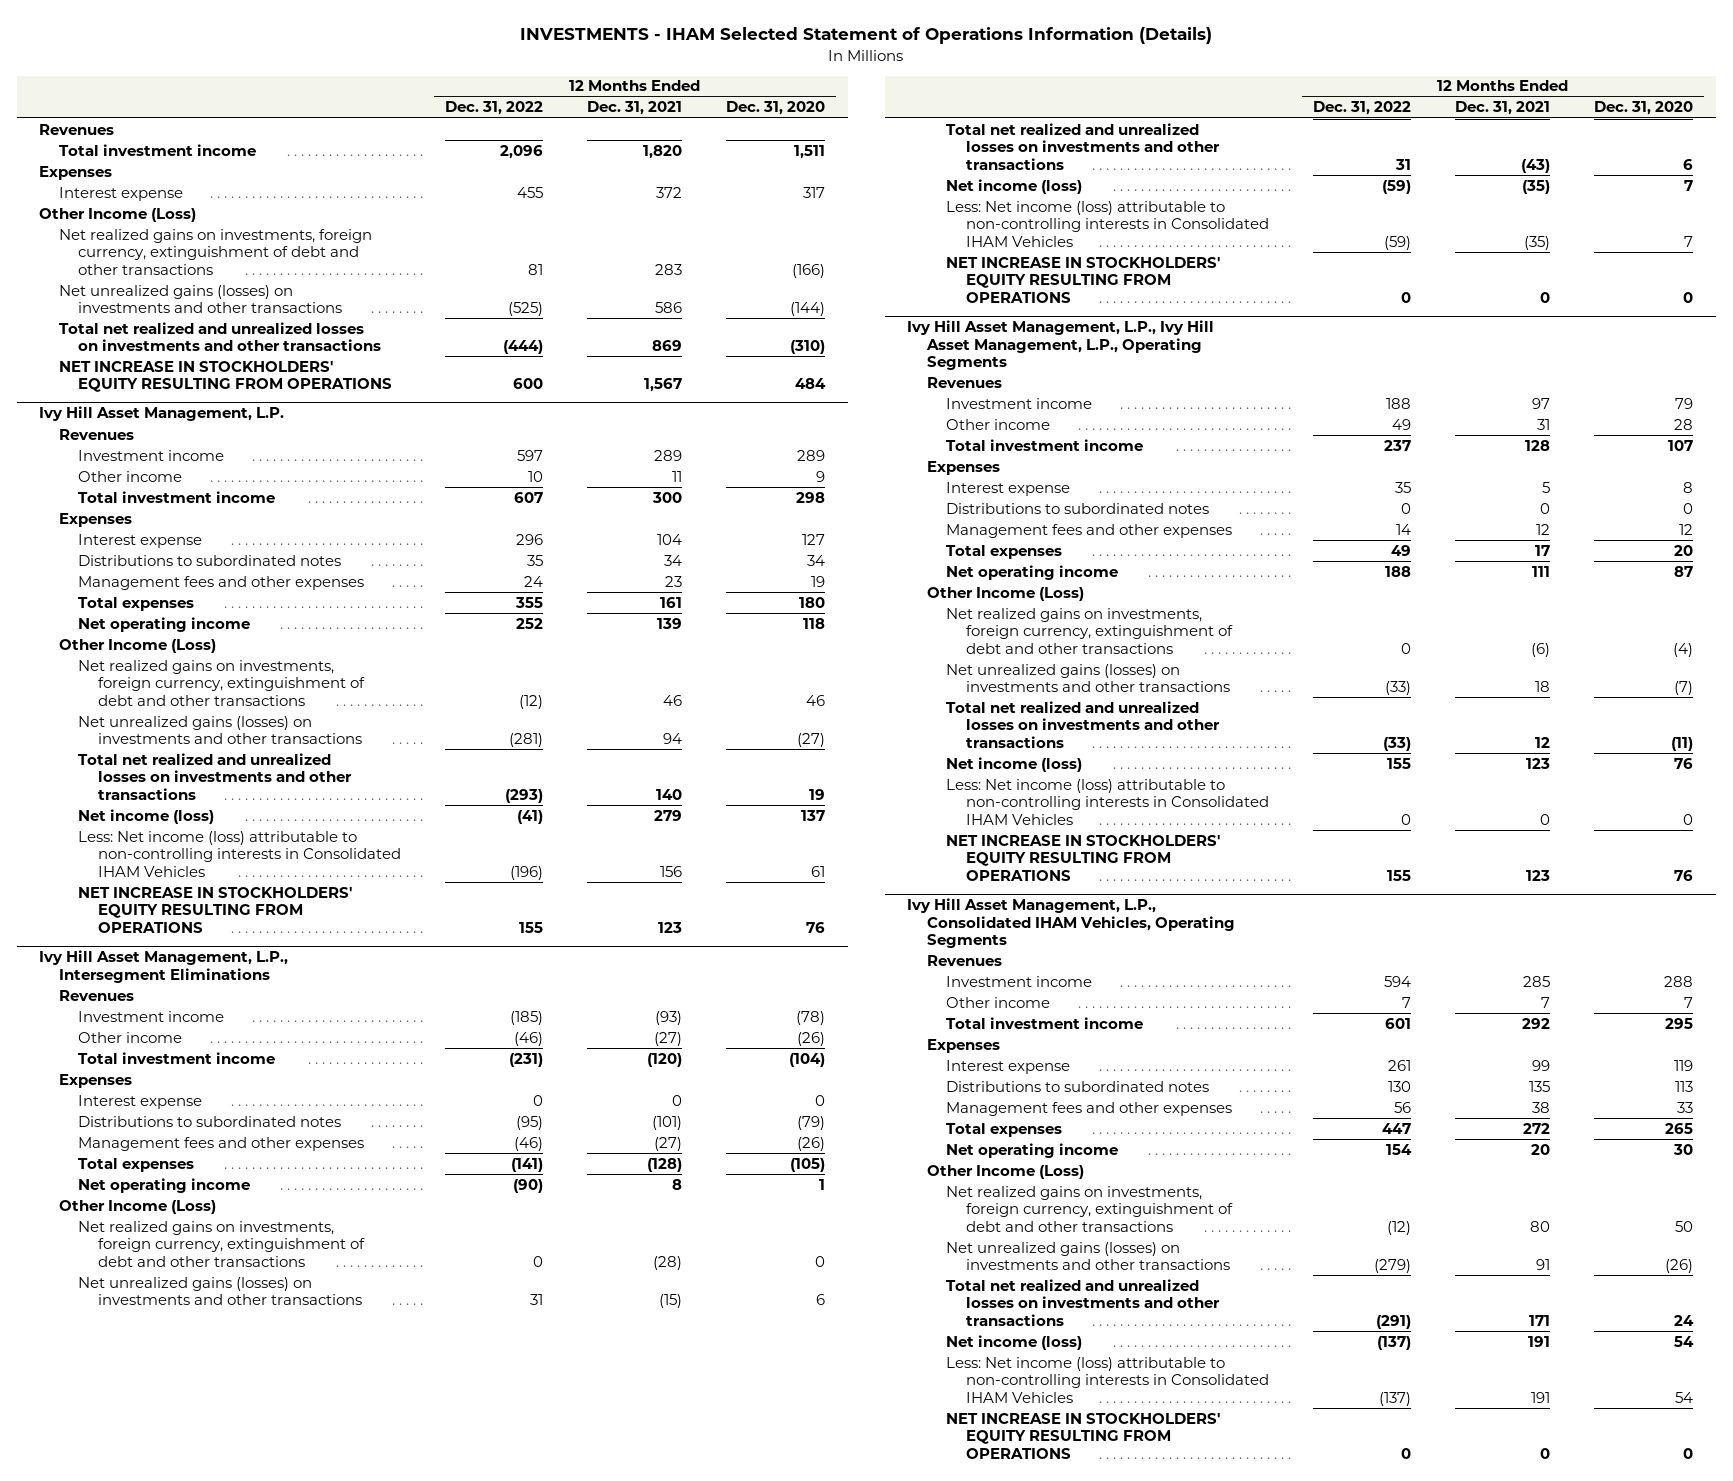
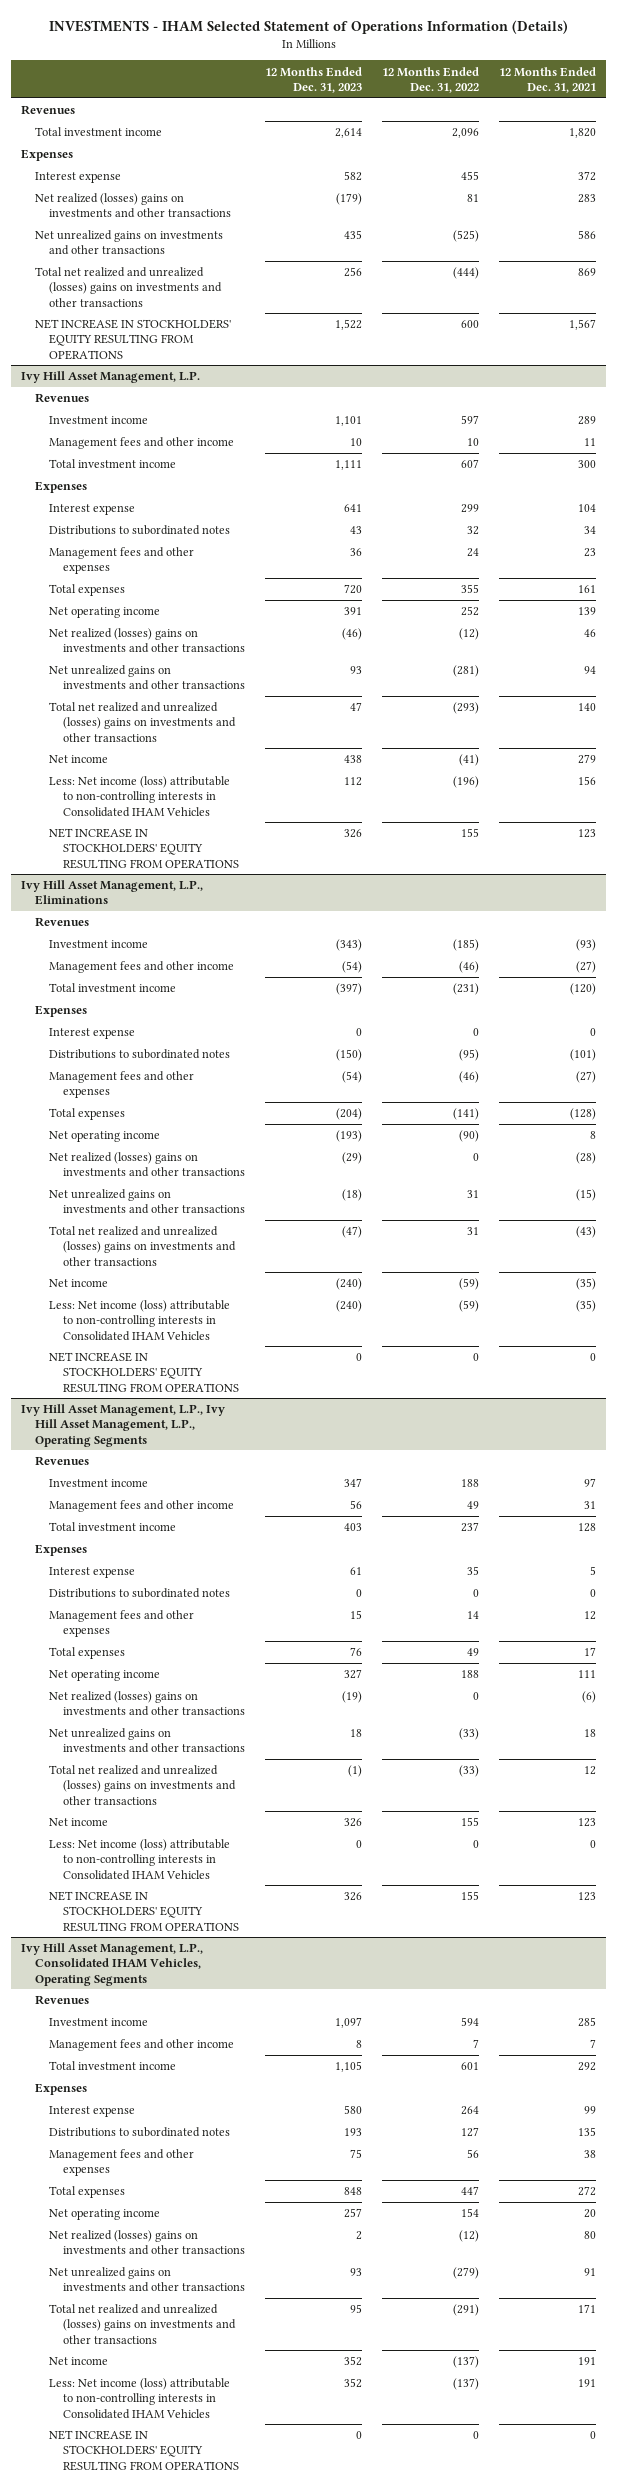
- | 12 Months Ended Dec. 31, 2022 | 12 Months Ended Dec. 31, 2021 | 12 Months Ended Dec. 31, 2020
+ | 12 Months Ended Dec. 31, 2023 | 12 Months Ended Dec. 31, 2022 | 12 Months Ended Dec. 31, 2021
- Other Income (Loss)
- Net realized gains on investments, foreign currency, extinguishment of debt and other transactions | 81 | 283 | (166)
- Net unrealized gains (losses) on investments and other transactions | (525) | 586 | (144)
- Total net realized and unrealized losses on investments and other transactions | (444) | 869 | (310)
+ Net realized (losses) gains on investments and other transactions | (179) | 81 | 283
+ Net unrealized gains on investments and other transactions | 435 | (525) | 586
+ Total net realized and unrealized (losses) gains on investments and other transactions | 256 | (444) | 869
@ Ivy Hill Asset Management, L.P.
- Other income | 10 | 11 | 9
+ Management fees and other income | 10 | 10 | 11
- Interest expense | 296 | 104 | 127
- Distributions to subordinated notes | 35 | 34 | 34
+ Interest expense | 641 | 299 | 104
+ Distributions to subordinated notes | 43 | 32 | 34
- Other Income (Loss)
- Net realized gains on investments, foreign currency, extinguishment of debt and other transactions | (12) | 46 | 46
- Net unrealized gains (losses) on investments and other transactions | (281) | 94 | (27)
- Total net realized and unrealized losses on investments and other transactions | (293) | 140 | 19
- Net income (loss) | (41) | 279 | 137
+ Net realized (losses) gains on investments and other transactions | (46) | (12) | 46
+ Net unrealized gains on investments and other transactions | 93 | (281) | 94
+ Total net realized and unrealized (losses) gains on investments and other transactions | 47 | (293) | 140
+ Net income | 438 | (41) | 279
- Ivy Hill Asset Management, L.P., Intersegment Eliminations
+ Ivy Hill Asset Management, L.P., Eliminations
- Other income | (46) | (27) | (26)
+ Management fees and other income | (54) | (46) | (27)
- Other Income (Loss)
- Net realized gains on investments, foreign currency, extinguishment of debt and other transactions | 0 | (28) | 0
- Net unrealized gains (losses) on investments and other transactions | 31 | (15) | 6
- Total net realized and unrealized losses on investments and other transactions | 31 | (43) | 6
- Net income (loss) | (59) | (35) | 7
+ Net realized (losses) gains on investments and other transactions | (29) | 0 | (28)
+ Net unrealized gains on investments and other transactions | (18) | 31 | (15)
+ Total net realized and unrealized (losses) gains on investments and other transactions | (47) | 31 | (43)
+ Net income | (240) | (59) | (35)
@ Ivy Hill Asset Management, L.P., Ivy Hill Asset Management, L.P., Operating Segments
- Other income | 49 | 31 | 28
+ Management fees and other income | 56 | 49 | 31
- Other Income (Loss)
- Net realized gains on investments, foreign currency, extinguishment of debt and other transactions | 0 | (6) | (4)
- Net unrealized gains (losses) on investments and other transactions | (33) | 18 | (7)
- Total net realized and unrealized losses on investments and other transactions | (33) | 12 | (11)
- Net income (loss) | 155 | 123 | 76
+ Net realized (losses) gains on investments and other transactions | (19) | 0 | (6)
+ Net unrealized gains on investments and other transactions | 18 | (33) | 18
+ Total net realized and unrealized (losses) gains on investments and other transactions | (1) | (33) | 12
+ Net income | 326 | 155 | 123
@ Ivy Hill Asset Management, L.P., Consolidated IHAM Vehicles, Operating Segments
- Other income | 7 | 7 | 7
+ Management fees and other income | 8 | 7 | 7
- Interest expense | 261 | 99 | 119
- Distributions to subordinated notes | 130 | 135 | 113
+ Interest expense | 580 | 264 | 99
+ Distributions to subordinated notes | 193 | 127 | 135
- Other Income (Loss)
- Net realized gains on investments, foreign currency, extinguishment of debt and other transactions | (12) | 80 | 50
- Net unrealized gains (losses) on investments and other transactions | (279) | 91 | (26)
- Total net realized and unrealized losses on investments and other transactions | (291) | 171 | 24
- Net income (loss) | (137) | 191 | 54
+ Net realized (losses) gains on investments and other transactions | 2 | (12) | 80
+ Net unrealized gains on investments and other transactions | 93 | (279) | 91
+ Total net realized and unrealized (losses) gains on investments and other transactions | 95 | (291) | 171
+ Net income | 352 | (137) | 191

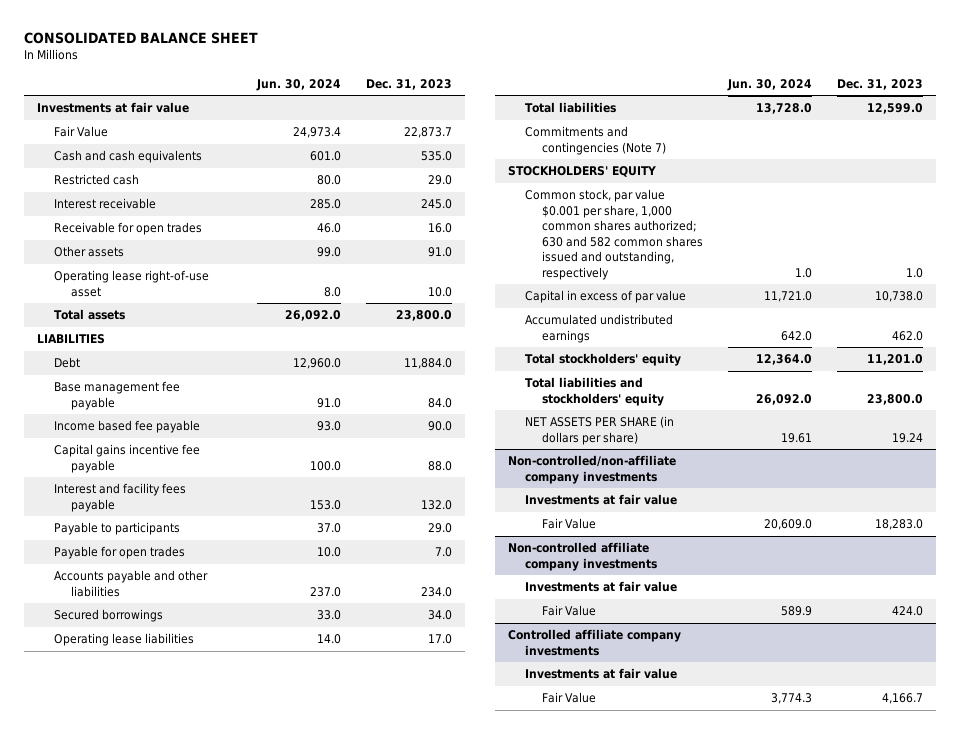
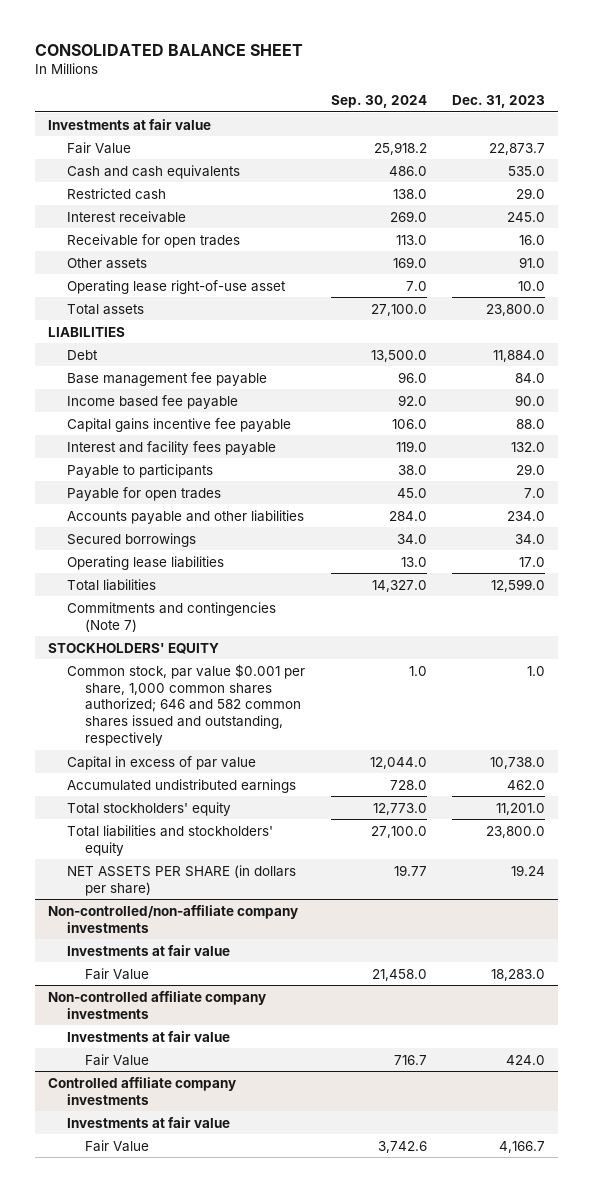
- | Jun. 30, 2024 | Dec. 31, 2023
+ | Sep. 30, 2024 | Dec. 31, 2023
- Common stock, par value $0.001 per share, 1,000 common shares authorized; 630 and 582 common shares issued and outstanding, respectively | 1.0 | 1.0
+ Common stock, par value $0.001 per share, 1,000 common shares authorized; 646 and 582 common shares issued and outstanding, respectively | 1.0 | 1.0

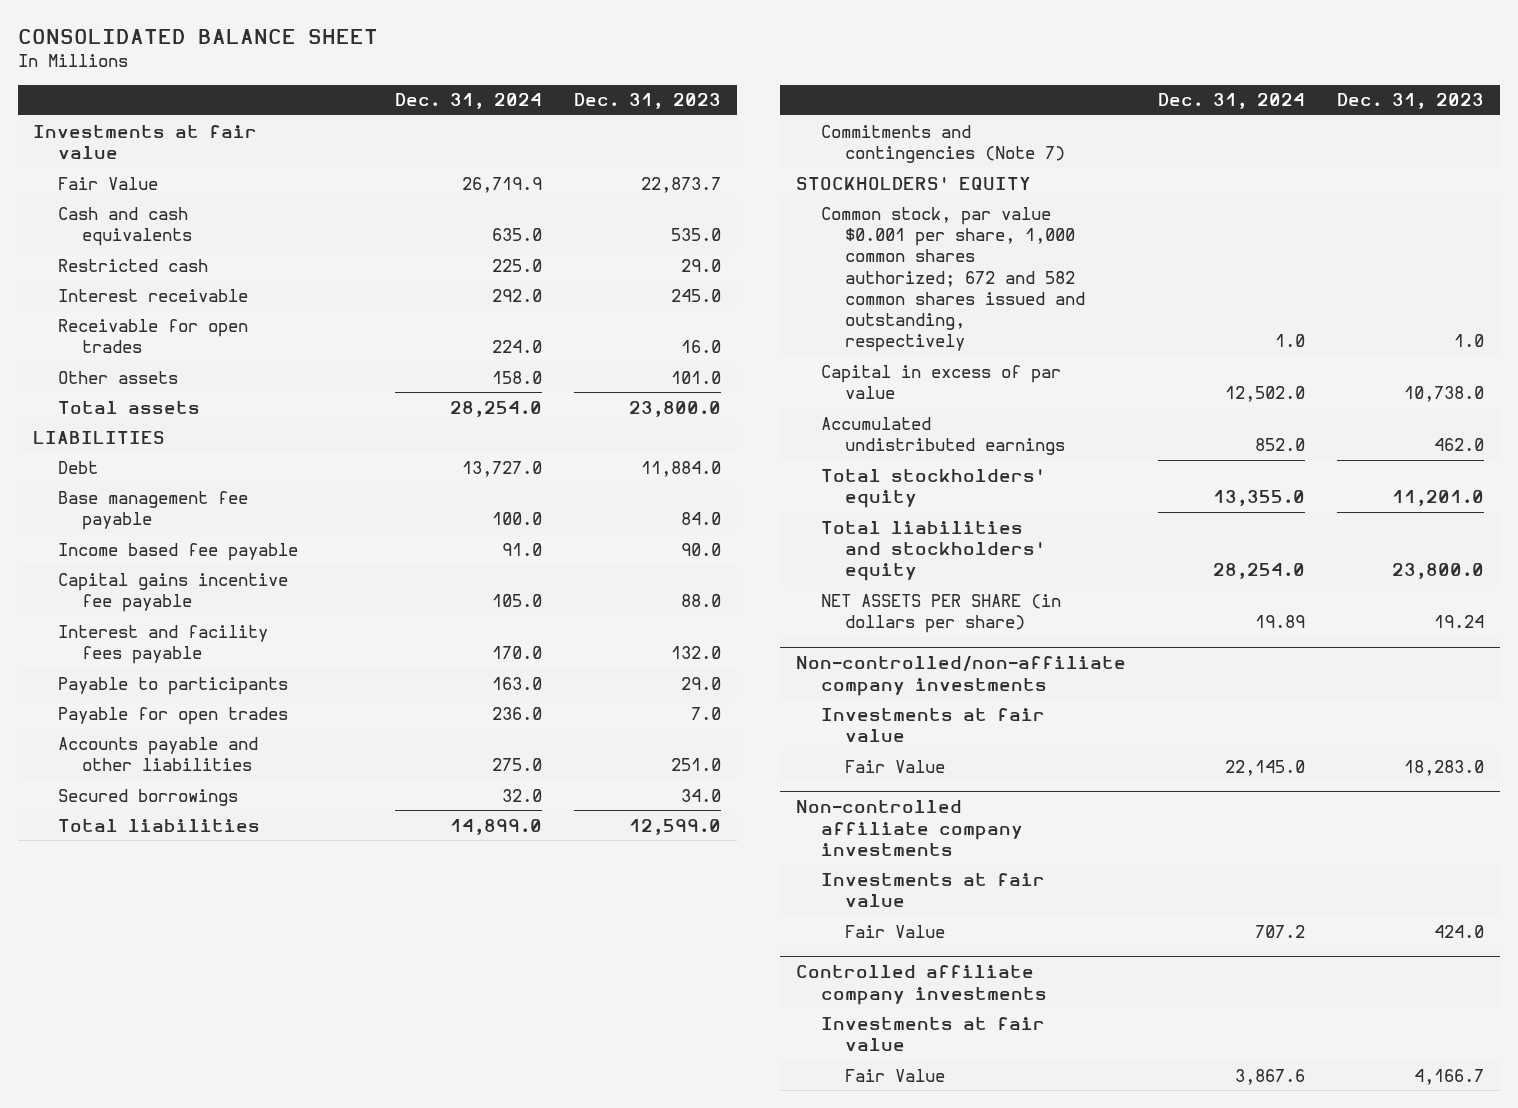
- | Sep. 30, 2024 | Dec. 31, 2023
+ | Dec. 31, 2024 | Dec. 31, 2023
- Other assets | 169.0 | 91.0
- Operating lease right-of-use asset | 7.0 | 10.0
+ Other assets | 158.0 | 101.0
- Accounts payable and other liabilities | 284.0 | 234.0
+ Accounts payable and other liabilities | 275.0 | 251.0
- Operating lease liabilities | 13.0 | 17.0
- Common stock, par value $0.001 per share, 1,000 common shares authorized; 646 and 582 common shares issued and outstanding, respectively | 1.0 | 1.0
+ Common stock, par value $0.001 per share, 1,000 common shares authorized; 672 and 582 common shares issued and outstanding, respectively | 1.0 | 1.0

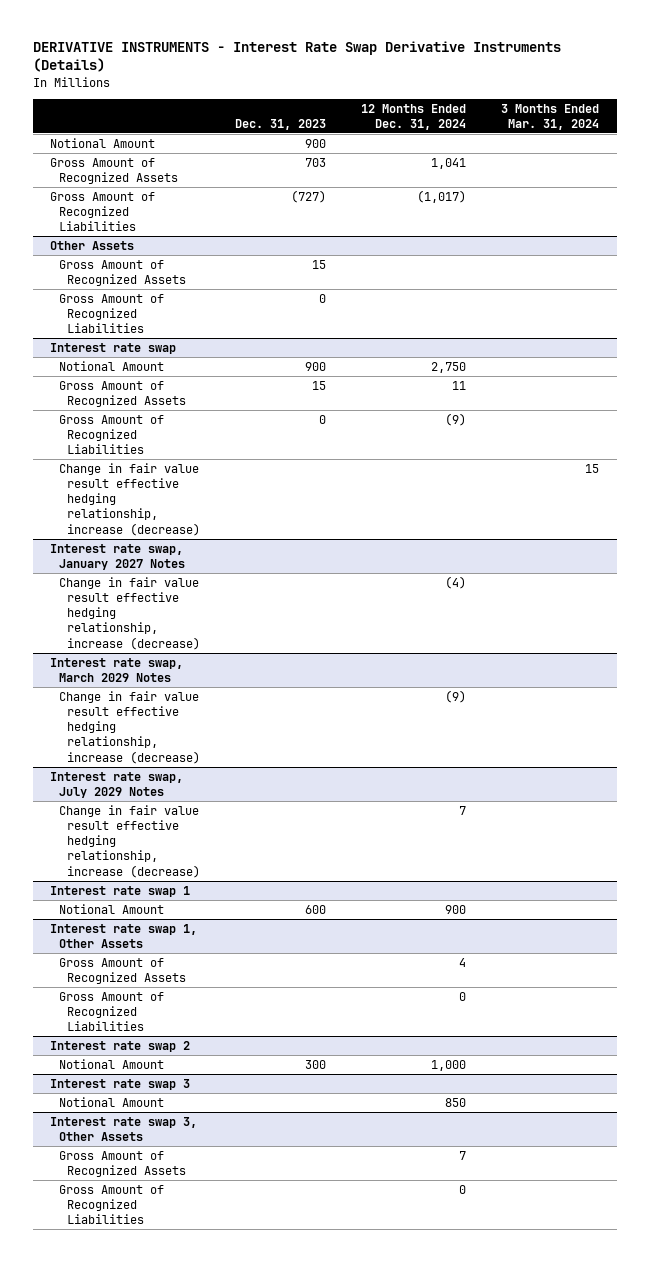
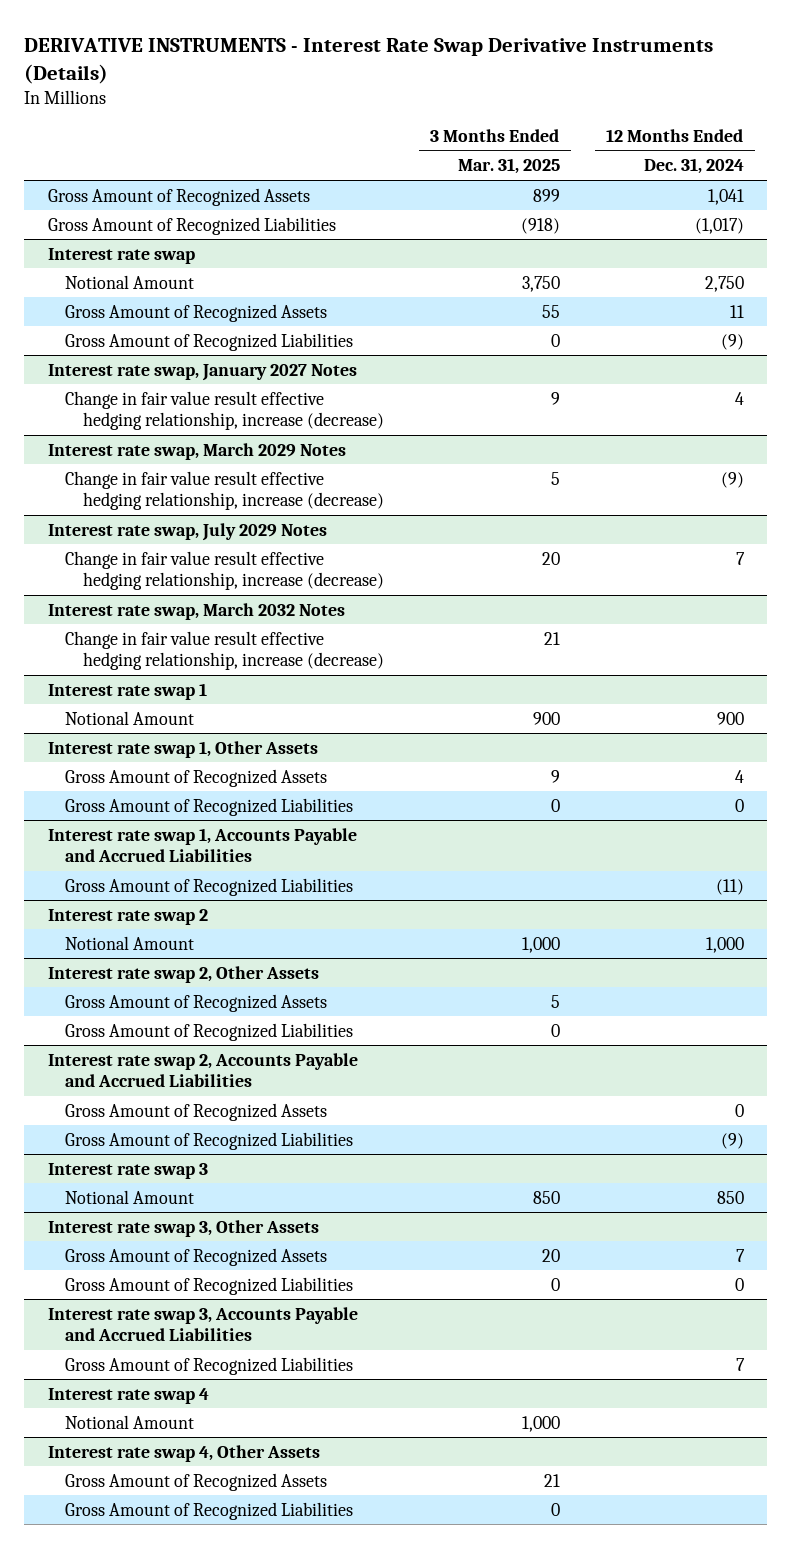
- | Dec. 31, 2023 | 12 Months Ended Dec. 31, 2024 | 3 Months Ended Mar. 31, 2024
+ | 3 Months Ended Mar. 31, 2025 | 12 Months Ended Dec. 31, 2024
- Notional Amount | 900 | |
- Other Assets
- Gross Amount of Recognized Assets | 15 | |
- Gross Amount of Recognized Liabilities | 0 | |
@ Interest rate swap
- Change in fair value result effective hedging relationship, increase (decrease) | | | 15
@ Interest rate swap, January 2027 Notes
- Change in fair value result effective hedging relationship, increase (decrease) | | (4) |
+ Change in fair value result effective hedging relationship, increase (decrease) | 9 | 4
+ Interest rate swap, March 2032 Notes
+ Change in fair value result effective hedging relationship, increase (decrease) | 21 |
+ Interest rate swap 1, Accounts Payable and Accrued Liabilities
+ Gross Amount of Recognized Liabilities | | (11)
+ Interest rate swap 2, Other Assets
+ Gross Amount of Recognized Assets | 5 |
+ Gross Amount of Recognized Liabilities | 0 |
+ Interest rate swap 2, Accounts Payable and Accrued Liabilities
+ Gross Amount of Recognized Assets | | 0
+ Gross Amount of Recognized Liabilities | | (9)
+ Interest rate swap 3, Accounts Payable and Accrued Liabilities
+ Gross Amount of Recognized Liabilities | | 7
+ Interest rate swap 4
+ Notional Amount | 1,000 |
+ Interest rate swap 4, Other Assets
+ Gross Amount of Recognized Assets | 21 |
+ Gross Amount of Recognized Liabilities | 0 |

